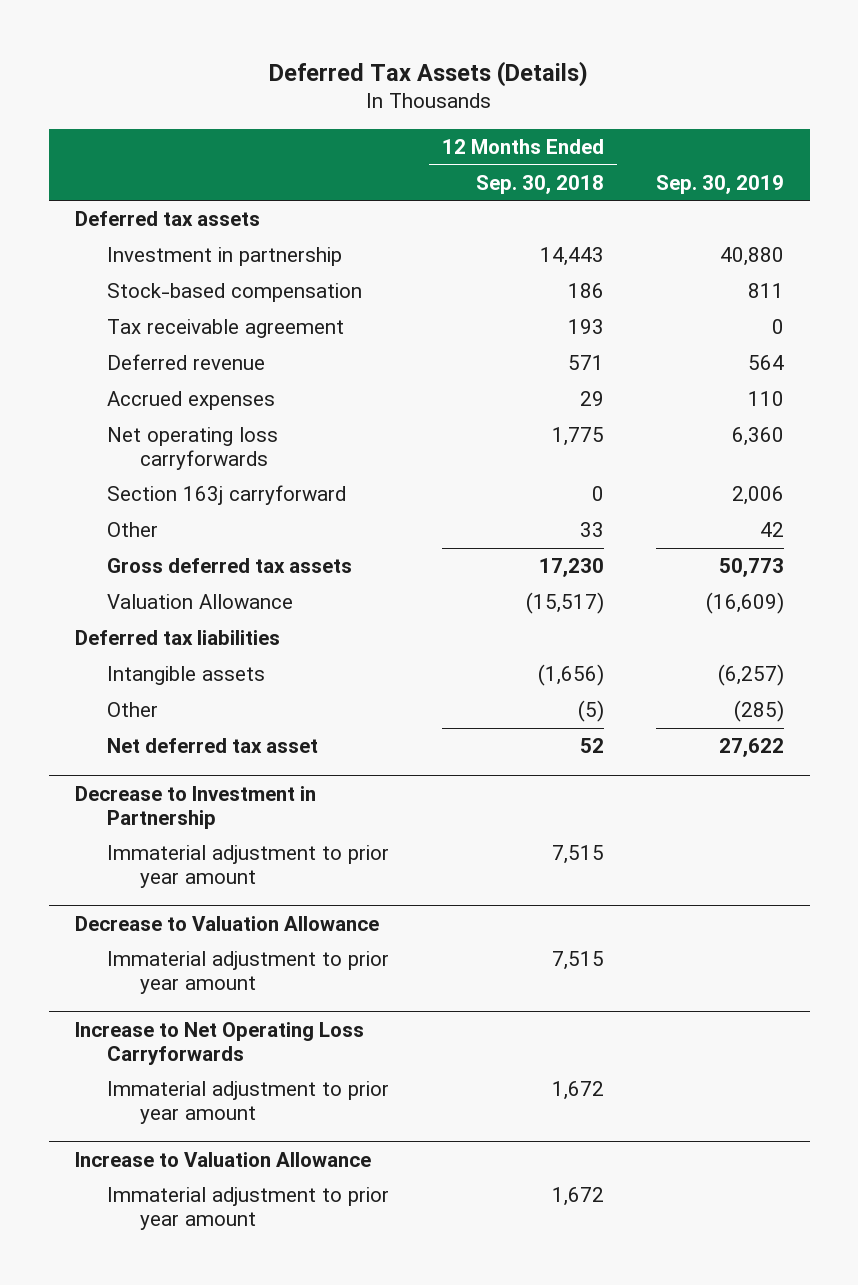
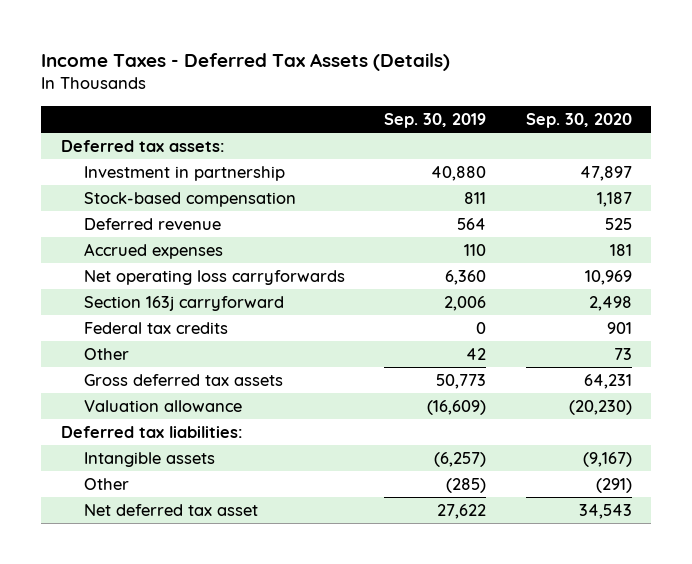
- Deferred Tax Assets (Details)
+ Income Taxes - Deferred Tax Assets (Details)
- | 12 Months Ended Sep. 30, 2018 | Sep. 30, 2019
+ | Sep. 30, 2019 | Sep. 30, 2020
- Deferred tax assets
+ Deferred tax assets:
- Tax receivable agreement | 193 | 0
+ Federal tax credits | 0 | 901
- Valuation Allowance | (15,517) | (16,609)
- Deferred tax liabilities
+ Valuation allowance | (16,609) | (20,230)
+ Deferred tax liabilities:
- Decrease to Investment in Partnership
- Immaterial adjustment to prior year amount | 7,515 |
- Decrease to Valuation Allowance
- Immaterial adjustment to prior year amount | 7,515 |
- Increase to Net Operating Loss Carryforwards
- Immaterial adjustment to prior year amount | 1,672 |
- Increase to Valuation Allowance
- Immaterial adjustment to prior year amount | 1,672 |

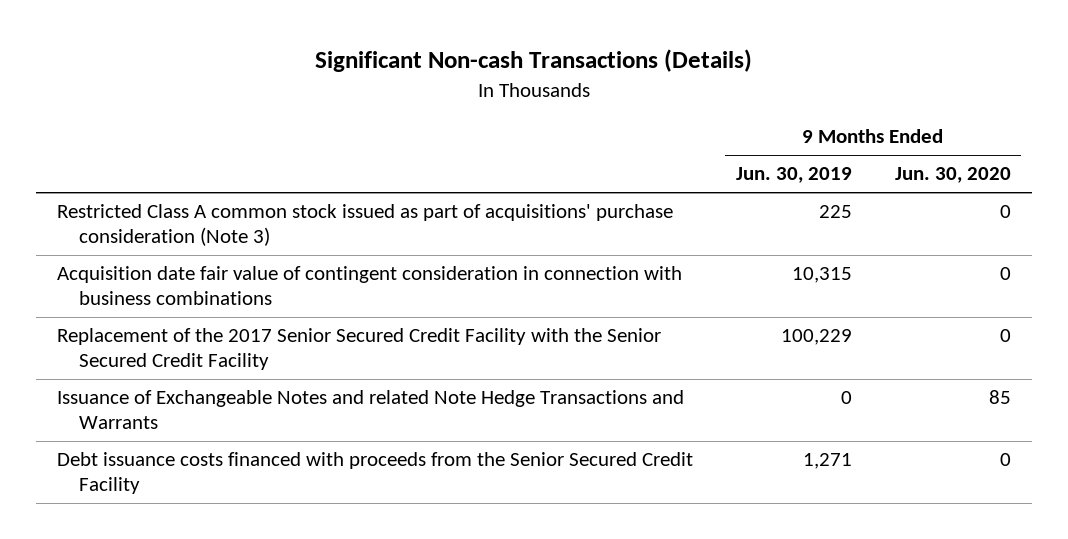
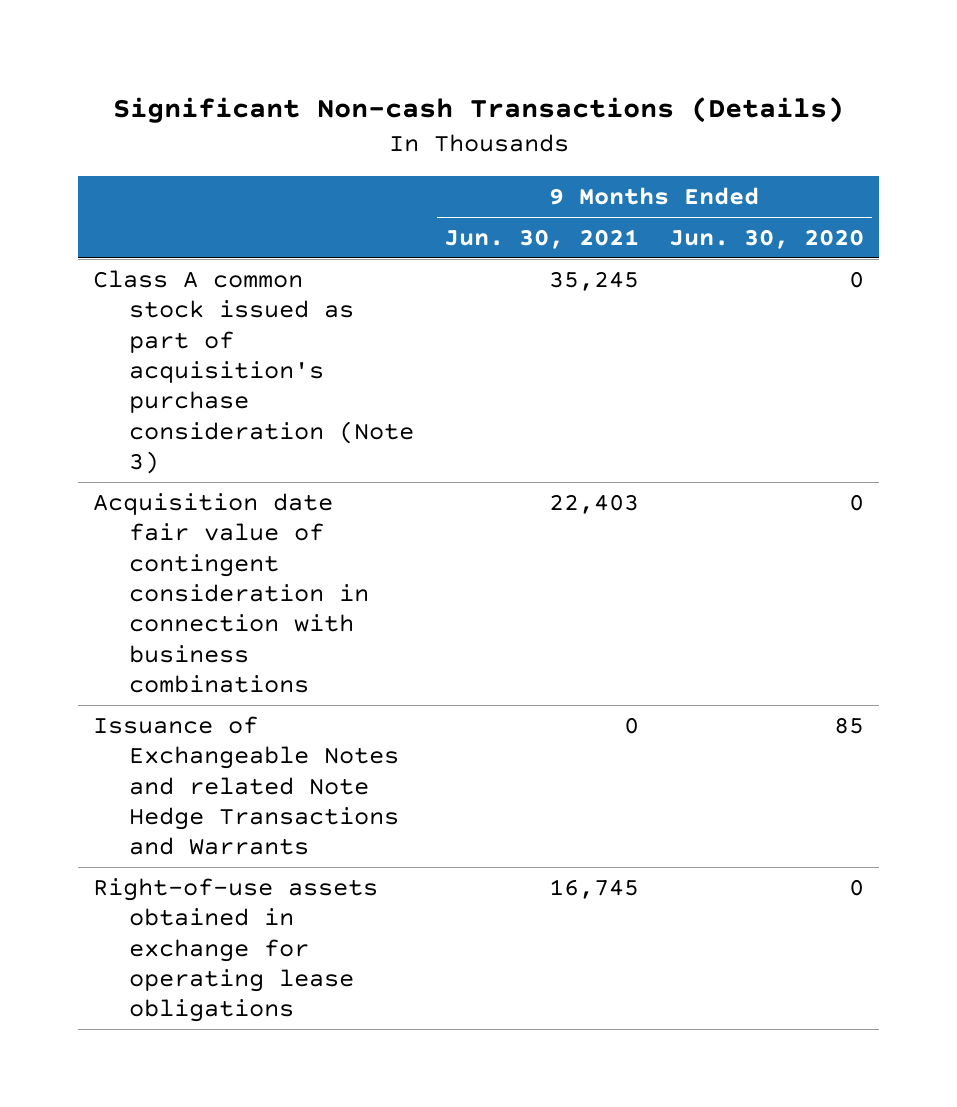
- | 9 Months Ended Jun. 30, 2019 | 9 Months Ended Jun. 30, 2020
+ | 9 Months Ended Jun. 30, 2021 | 9 Months Ended Jun. 30, 2020
- Restricted Class A common stock issued as part of acquisitions' purchase consideration (Note 3) | 225 | 0
+ Class A common stock issued as part of acquisition's purchase consideration (Note 3) | 35,245 | 0
- Replacement of the 2017 Senior Secured Credit Facility with the Senior Secured Credit Facility | 100,229 | 0
- Debt issuance costs financed with proceeds from the Senior Secured Credit Facility | 1,271 | 0
+ Right-of-use assets obtained in exchange for operating lease obligations | 16,745 | 0

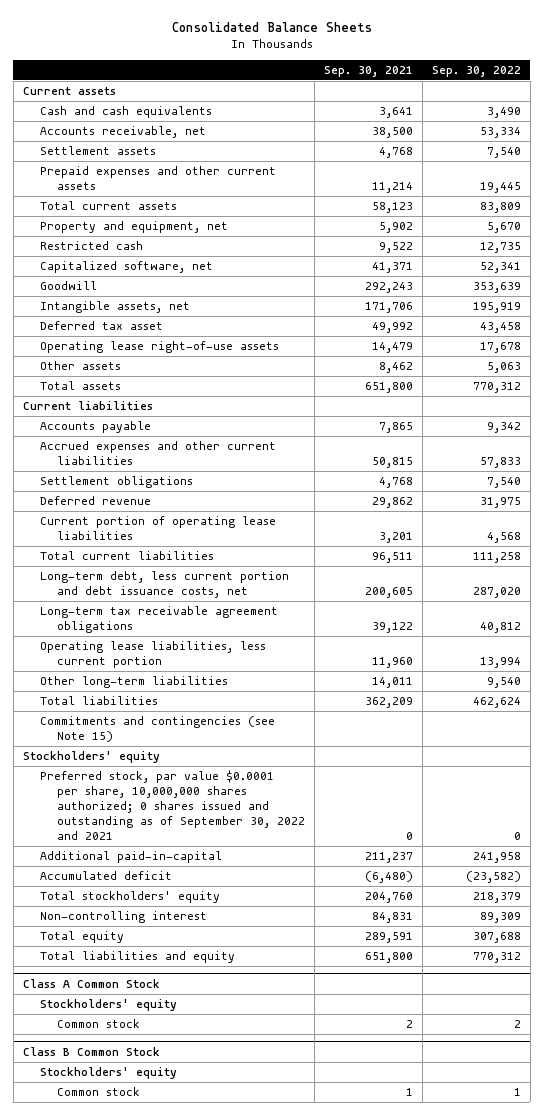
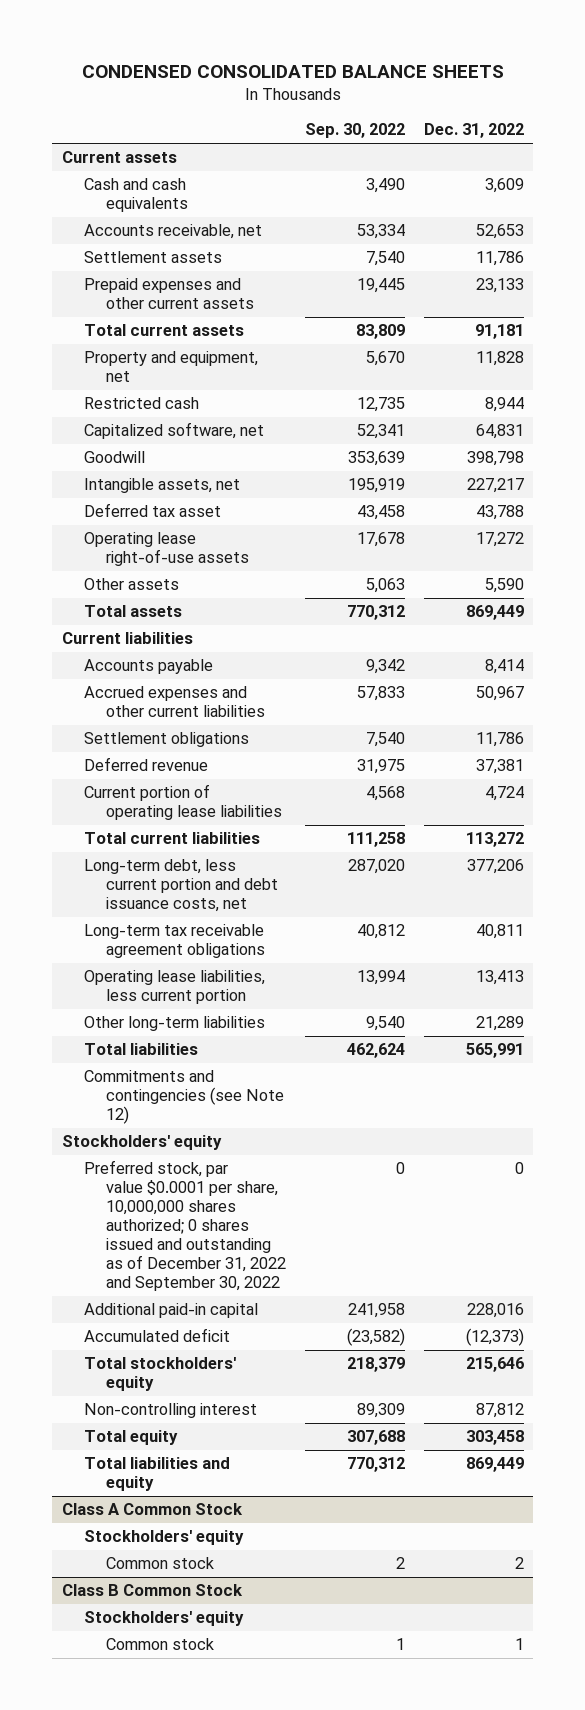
- Consolidated Balance Sheets
+ CONDENSED CONSOLIDATED BALANCE SHEETS
- | Sep. 30, 2021 | Sep. 30, 2022
+ | Sep. 30, 2022 | Dec. 31, 2022
- Commitments and contingencies (see Note 15)
+ Commitments and contingencies (see Note 12)
- Preferred stock, par value $0.0001 per share, 10,000,000 shares authorized; 0 shares issued and outstanding as of September 30, 2022 and 2021 | 0 | 0
- Additional paid-in-capital | 211,237 | 241,958
+ Preferred stock, par value $0.0001 per share, 10,000,000 shares authorized; 0 shares issued and outstanding as of December 31, 2022 and September 30, 2022 | 0 | 0
+ Additional paid-in capital | 241,958 | 228,016

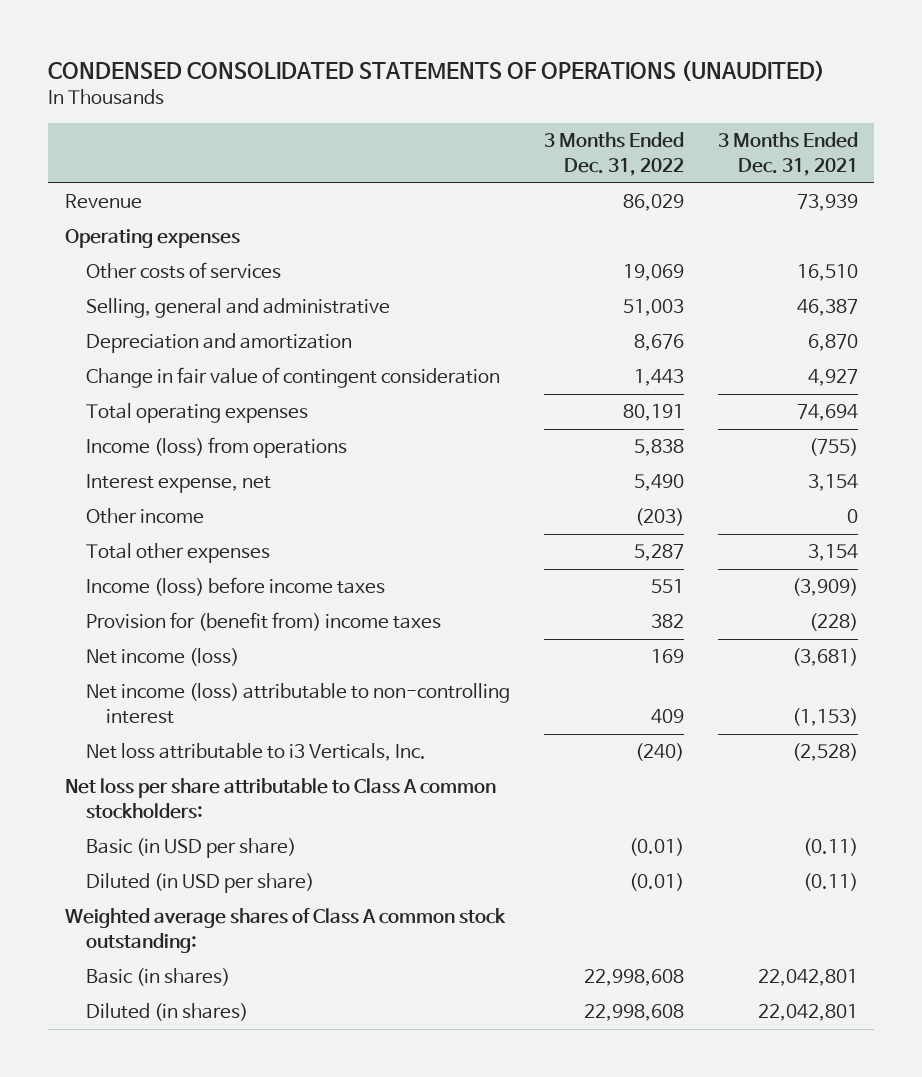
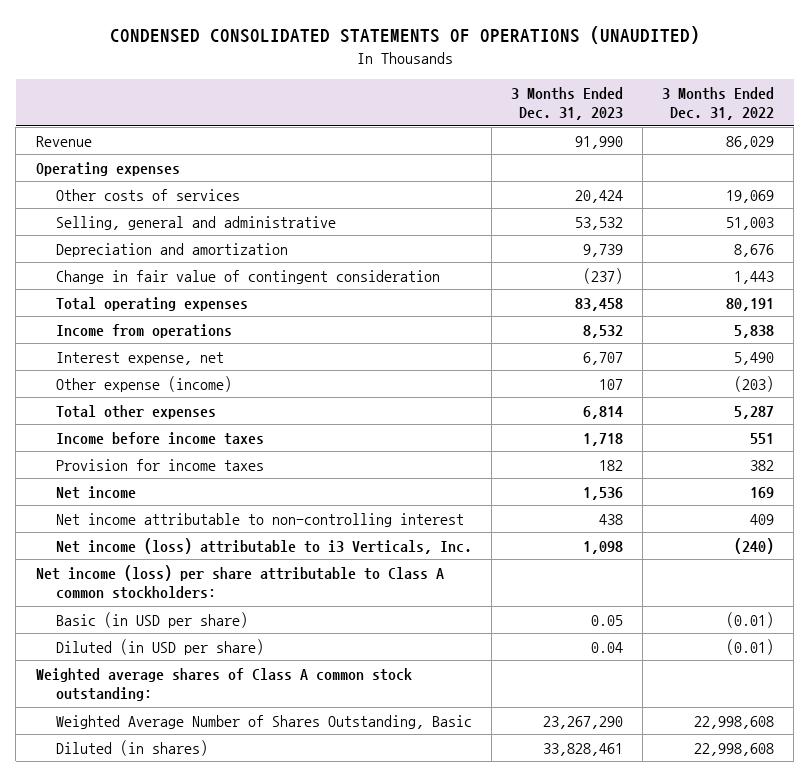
- | 3 Months Ended Dec. 31, 2022 | 3 Months Ended Dec. 31, 2021
+ | 3 Months Ended Dec. 31, 2023 | 3 Months Ended Dec. 31, 2022
- Income (loss) from operations | 5,838 | (755)
+ Income from operations | 8,532 | 5,838
- Other income | (203) | 0
+ Other expense (income) | 107 | (203)
- Income (loss) before income taxes | 551 | (3,909)
- Provision for (benefit from) income taxes | 382 | (228)
- Net income (loss) | 169 | (3,681)
- Net income (loss) attributable to non-controlling interest | 409 | (1,153)
- Net loss attributable to i3 Verticals, Inc. | (240) | (2,528)
- Net loss per share attributable to Class A common stockholders:
+ Income before income taxes | 1,718 | 551
+ Provision for income taxes | 182 | 382
+ Net income | 1,536 | 169
+ Net income attributable to non-controlling interest | 438 | 409
+ Net income (loss) attributable to i3 Verticals, Inc. | 1,098 | (240)
+ Net income (loss) per share attributable to Class A common stockholders:
- Basic (in shares) | 22,998,608 | 22,042,801
+ Weighted Average Number of Shares Outstanding, Basic | 23,267,290 | 22,998,608

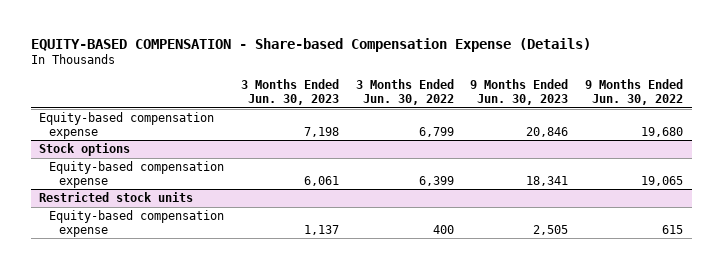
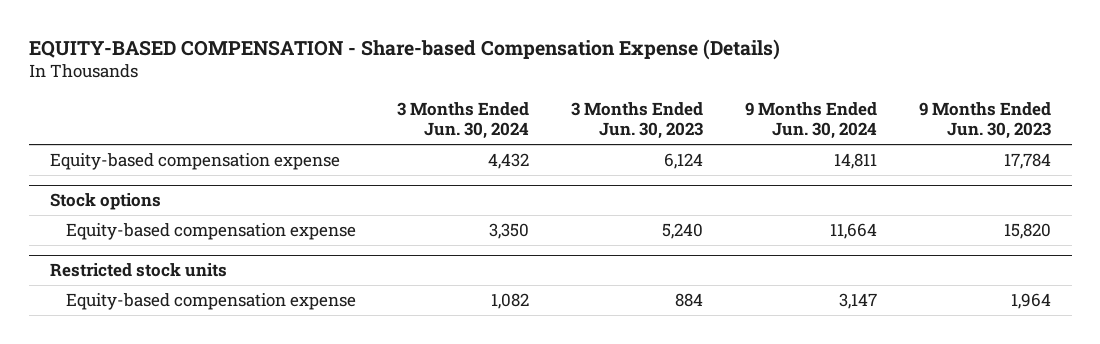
- | 3 Months Ended Jun. 30, 2023 | 3 Months Ended Jun. 30, 2022 | 9 Months Ended Jun. 30, 2023 | 9 Months Ended Jun. 30, 2022
+ | 3 Months Ended Jun. 30, 2024 | 3 Months Ended Jun. 30, 2023 | 9 Months Ended Jun. 30, 2024 | 9 Months Ended Jun. 30, 2023
- Equity-based compensation expense | 7,198 | 6,799 | 20,846 | 19,680
+ Equity-based compensation expense | 4,432 | 6,124 | 14,811 | 17,784
@ Stock options
- Equity-based compensation expense | 6,061 | 6,399 | 18,341 | 19,065
+ Equity-based compensation expense | 3,350 | 5,240 | 11,664 | 15,820
@ Restricted stock units
- Equity-based compensation expense | 1,137 | 400 | 2,505 | 615
+ Equity-based compensation expense | 1,082 | 884 | 3,147 | 1,964

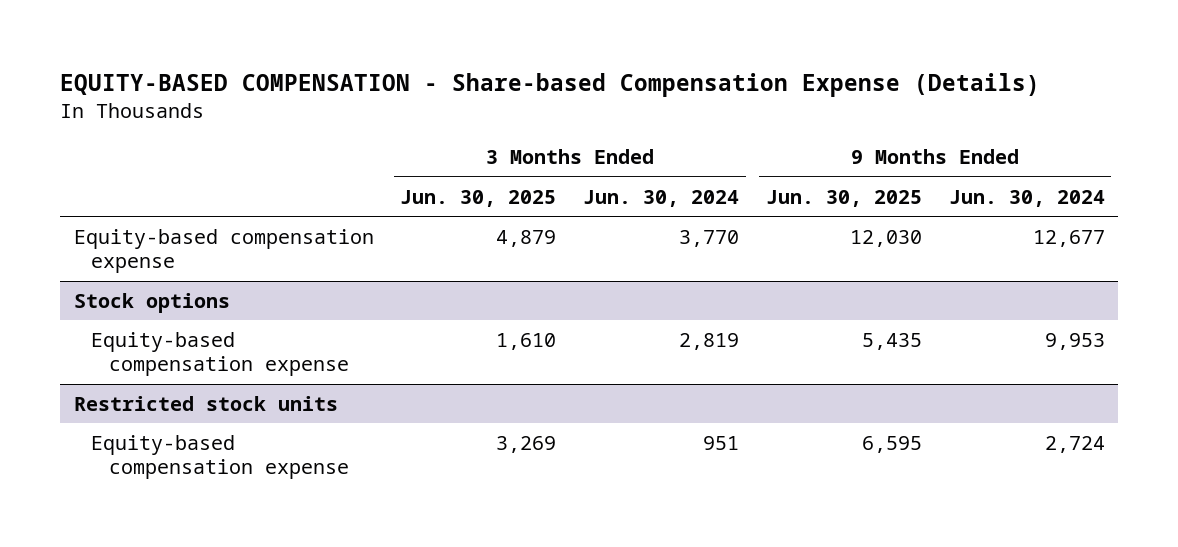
- | 3 Months Ended Jun. 30, 2024 | 3 Months Ended Jun. 30, 2023 | 9 Months Ended Jun. 30, 2024 | 9 Months Ended Jun. 30, 2023
+ | 3 Months Ended Jun. 30, 2025 | 3 Months Ended Jun. 30, 2024 | 9 Months Ended Jun. 30, 2025 | 9 Months Ended Jun. 30, 2024
- Equity-based compensation expense | 4,432 | 6,124 | 14,811 | 17,784
+ Equity-based compensation expense | 4,879 | 3,770 | 12,030 | 12,677
@ Stock options
- Equity-based compensation expense | 3,350 | 5,240 | 11,664 | 15,820
+ Equity-based compensation expense | 1,610 | 2,819 | 5,435 | 9,953
@ Restricted stock units
- Equity-based compensation expense | 1,082 | 884 | 3,147 | 1,964
+ Equity-based compensation expense | 3,269 | 951 | 6,595 | 2,724

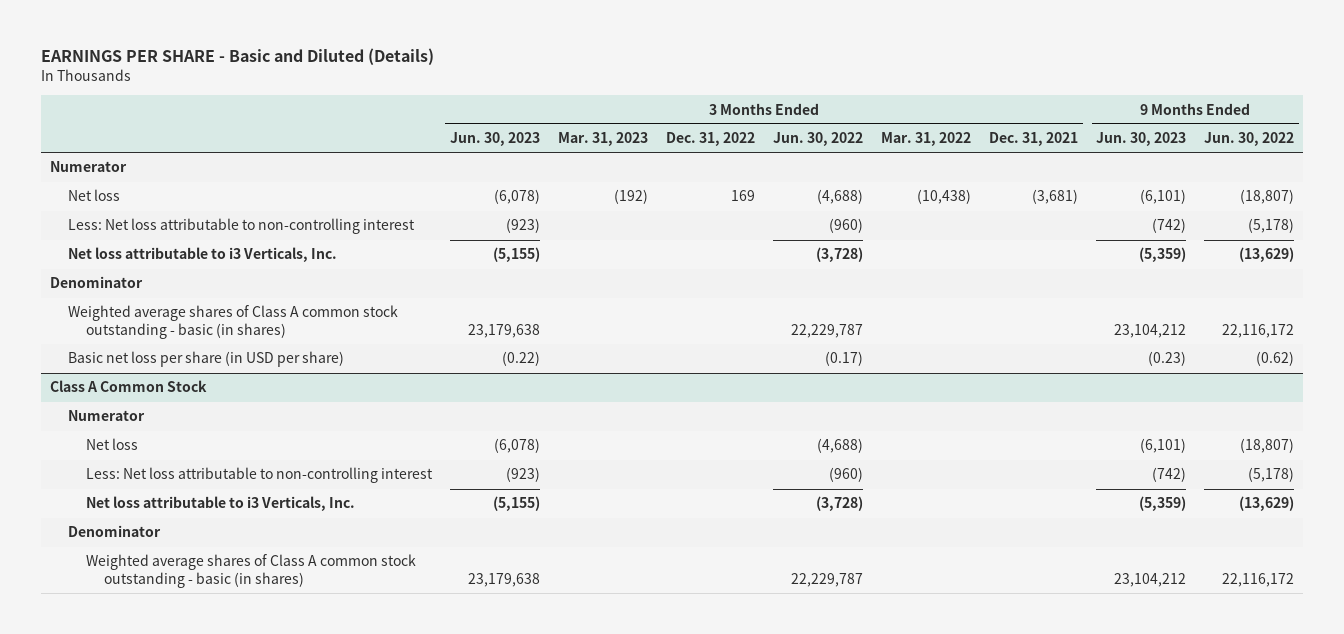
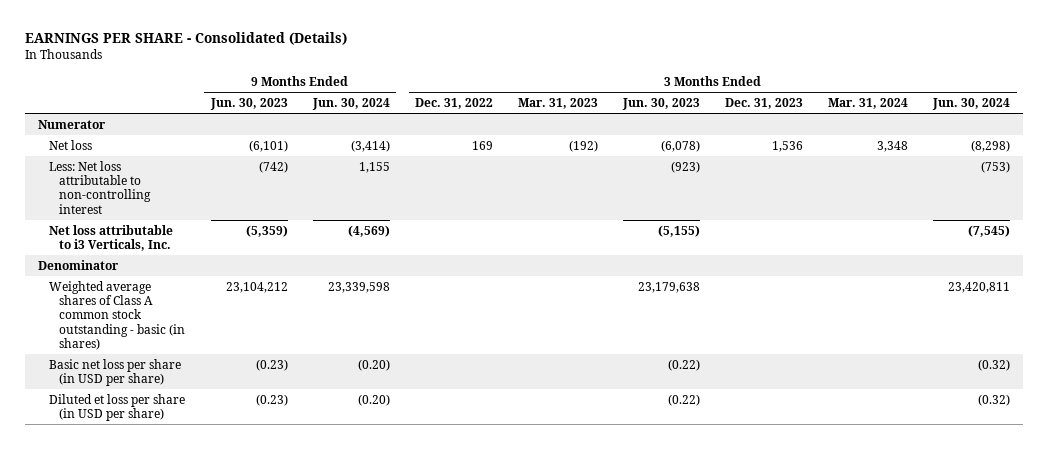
- EARNINGS PER SHARE - Basic and Diluted (Details)
+ EARNINGS PER SHARE - Consolidated (Details)
- | 3 Months Ended Jun. 30, 2023 | 3 Months Ended Mar. 31, 2023 | 3 Months Ended Dec. 31, 2022 | 3 Months Ended Jun. 30, 2022 | 3 Months Ended Mar. 31, 2022 | 3 Months Ended Dec. 31, 2021 | 9 Months Ended Jun. 30, 2023 | 9 Months Ended Jun. 30, 2022
+ | 9 Months Ended Jun. 30, 2023 | 9 Months Ended Jun. 30, 2024 | 3 Months Ended Dec. 31, 2022 | 3 Months Ended Mar. 31, 2023 | 3 Months Ended Jun. 30, 2023 | 3 Months Ended Dec. 31, 2023 | 3 Months Ended Mar. 31, 2024 | 3 Months Ended Jun. 30, 2024
- Class A Common Stock
- Numerator
- Net loss | (6,078) | | | (4,688) | | | (6,101) | (18,807)
- Less: Net loss attributable to non-controlling interest | (923) | | | (960) | | | (742) | (5,178)
- Net loss attributable to i3 Verticals, Inc. | (5,155) | | | (3,728) | | | (5,359) | (13,629)
- Denominator
- Weighted average shares of Class A common stock outstanding - basic (in shares) | 23,179,638 | | | 22,229,787 | | | 23,104,212 | 22,116,172
+ Diluted et loss per share (in USD per share) | (0.23) | (0.20) | | | (0.22) | | | (0.32)

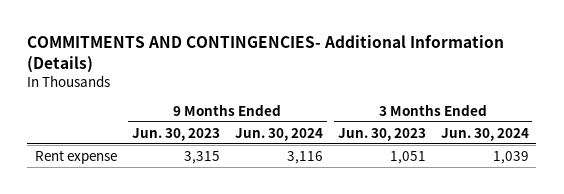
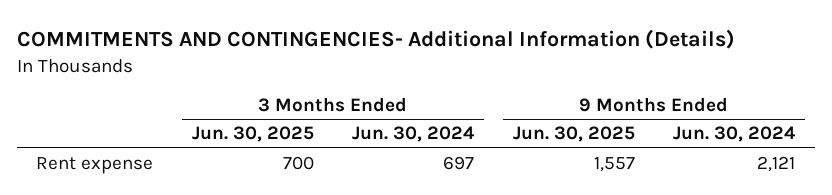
- | 9 Months Ended Jun. 30, 2023 | 9 Months Ended Jun. 30, 2024 | 3 Months Ended Jun. 30, 2023 | 3 Months Ended Jun. 30, 2024
+ | 3 Months Ended Jun. 30, 2025 | 3 Months Ended Jun. 30, 2024 | 9 Months Ended Jun. 30, 2025 | 9 Months Ended Jun. 30, 2024
- Rent expense | 3,315 | 3,116 | 1,051 | 1,039
+ Rent expense | 700 | 697 | 1,557 | 2,121

